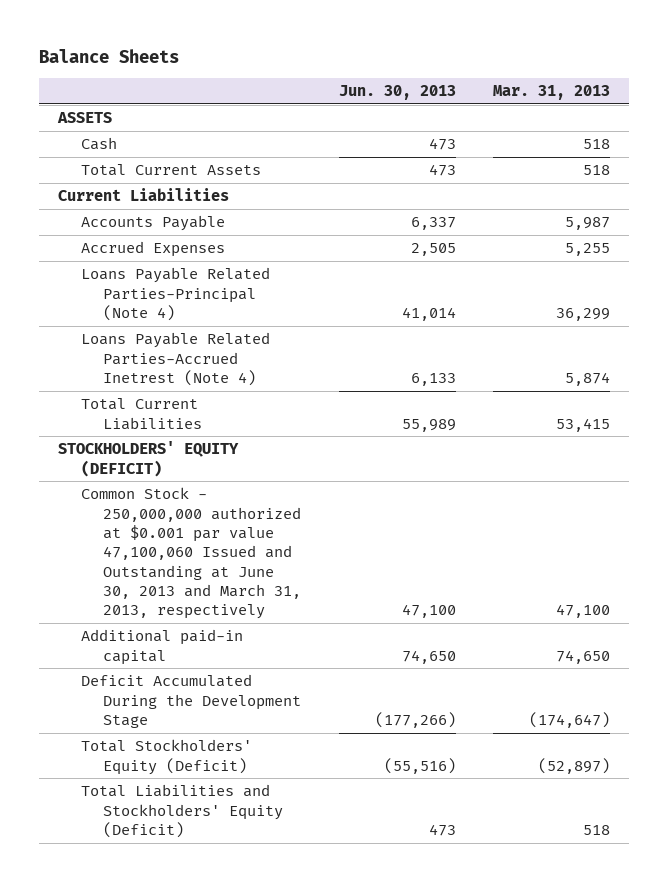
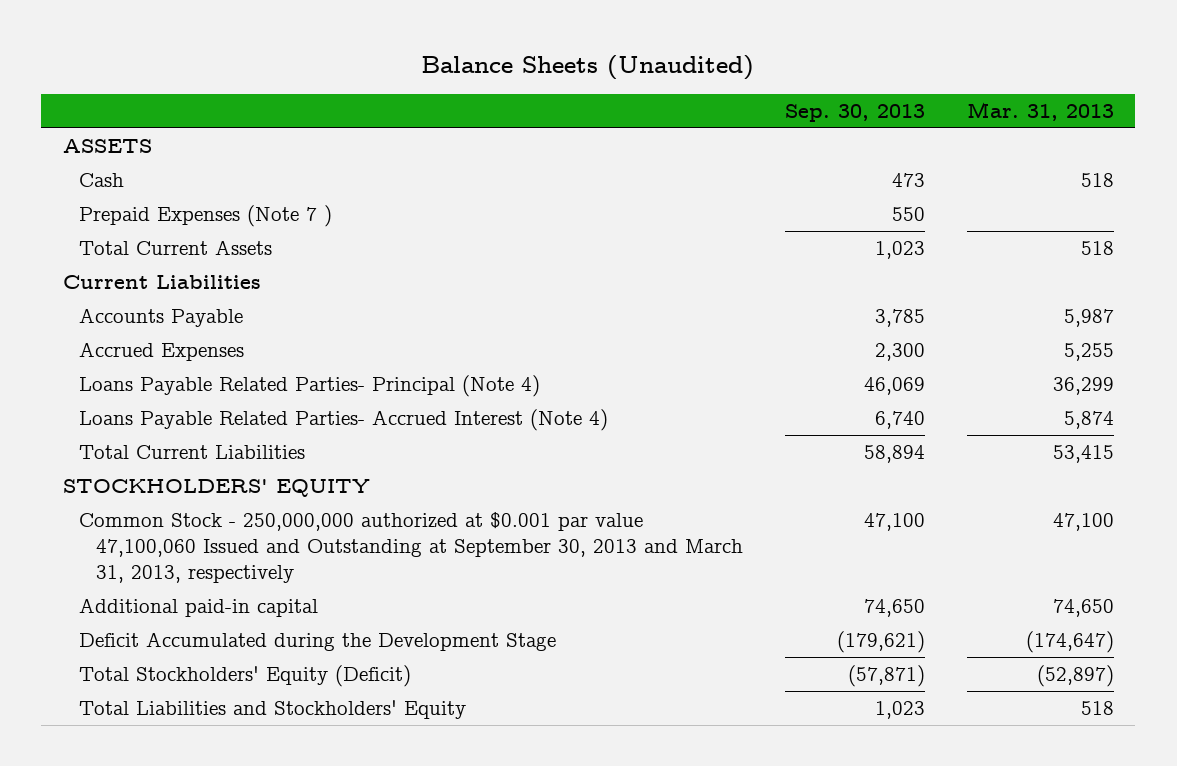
- Balance Sheets
+ Balance Sheets (Unaudited)
- | Jun. 30, 2013 | Mar. 31, 2013
+ | Sep. 30, 2013 | Mar. 31, 2013
+ Prepaid Expenses (Note 7 ) | 550 |
- Loans Payable Related Parties-Principal (Note 4) | 41,014 | 36,299
- Loans Payable Related Parties-Accrued Inetrest (Note 4) | 6,133 | 5,874
+ Loans Payable Related Parties- Principal (Note 4) | 46,069 | 36,299
+ Loans Payable Related Parties- Accrued Interest (Note 4) | 6,740 | 5,874
- STOCKHOLDERS' EQUITY (DEFICIT)
- Common Stock - 250,000,000 authorized at $0.001 par value 47,100,060 Issued and Outstanding at June 30, 2013 and March 31, 2013, respectively | 47,100 | 47,100
+ STOCKHOLDERS' EQUITY
+ Common Stock - 250,000,000 authorized at $0.001 par value 47,100,060 Issued and Outstanding at September 30, 2013 and March 31, 2013, respectively | 47,100 | 47,100
- Deficit Accumulated During the Development Stage | (177,266) | (174,647)
+ Deficit Accumulated during the Development Stage | (179,621) | (174,647)
- Total Liabilities and Stockholders' Equity (Deficit) | 473 | 518
+ Total Liabilities and Stockholders' Equity | 1,023 | 518

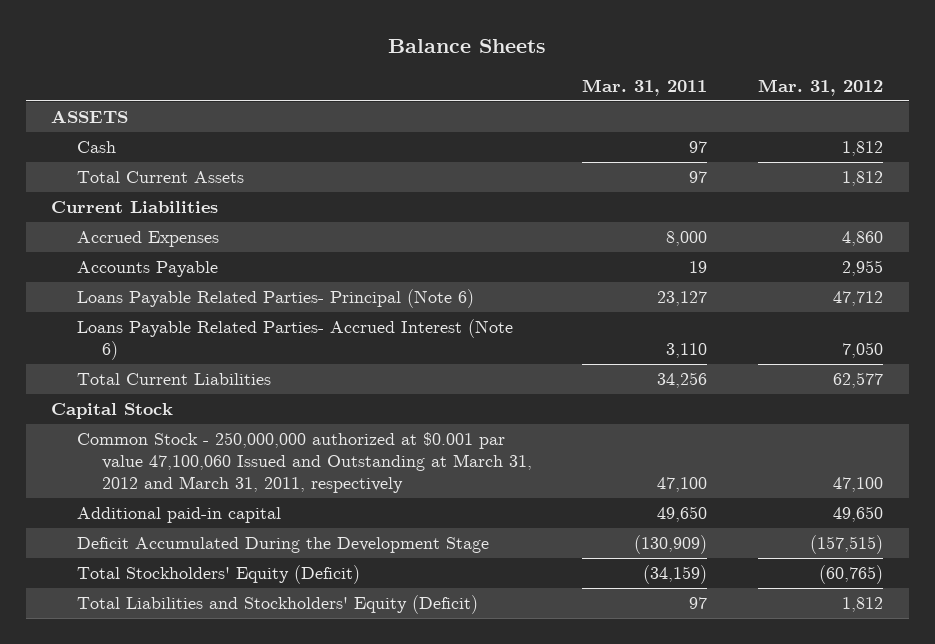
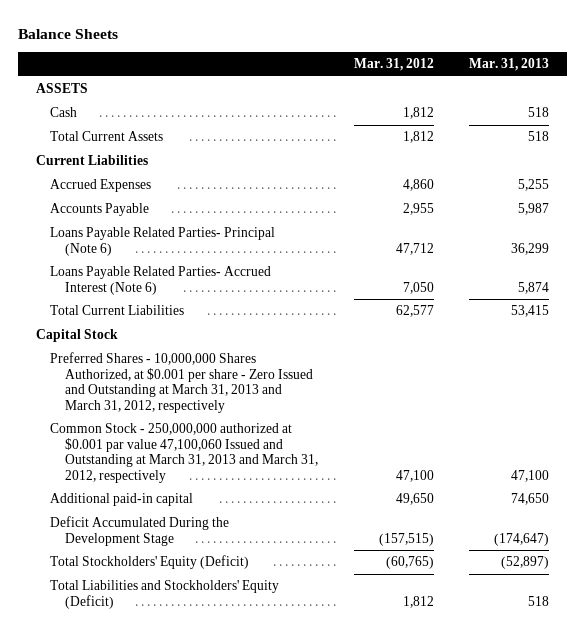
- | Mar. 31, 2011 | Mar. 31, 2012
+ | Mar. 31, 2012 | Mar. 31, 2013
- Common Stock - 250,000,000 authorized at $0.001 par value 47,100,060 Issued and Outstanding at March 31, 2012 and March 31, 2011, respectively | 47,100 | 47,100
+ Preferred Shares - 10,000,000 Shares Authorized, at $0.001 per share - Zero Issued and Outstanding at March 31, 2013 and March 31, 2012, respectively
+ Common Stock - 250,000,000 authorized at $0.001 par value 47,100,060 Issued and Outstanding at March 31, 2013 and March 31, 2012, respectively | 47,100 | 47,100

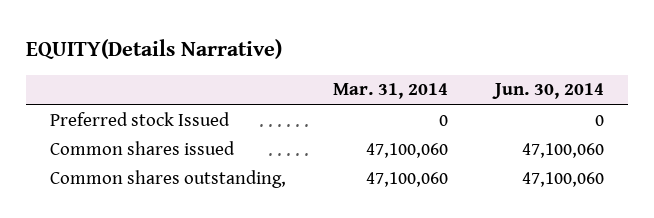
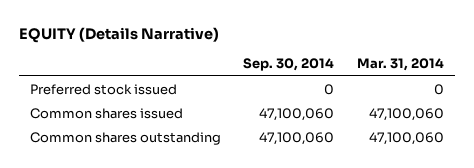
- EQUITY(Details Narrative)
+ EQUITY (Details Narrative)
- | Mar. 31, 2014 | Jun. 30, 2014
+ | Sep. 30, 2014 | Mar. 31, 2014
- Preferred stock Issued | 0 | 0
+ Preferred stock issued | 0 | 0
- Common shares outstanding, | 47,100,060 | 47,100,060
+ Common shares outstanding | 47,100,060 | 47,100,060

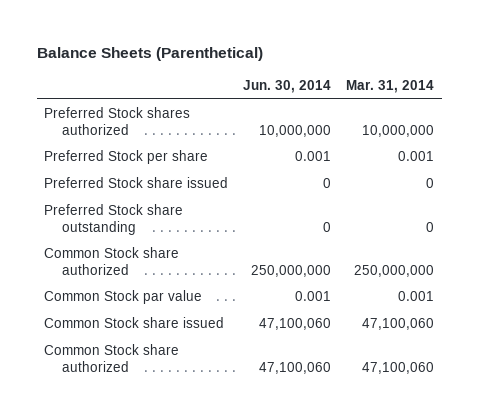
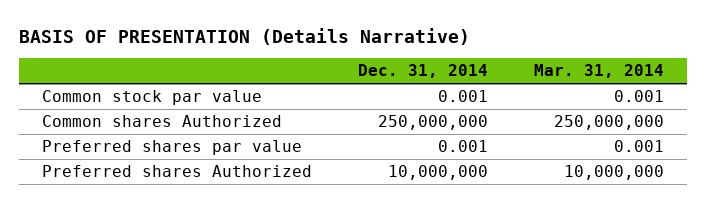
- Balance Sheets (Parenthetical)
+ BASIS OF PRESENTATION (Details Narrative)
- | Jun. 30, 2014 | Mar. 31, 2014
+ | Dec. 31, 2014 | Mar. 31, 2014
- Preferred Stock shares authorized | 10,000,000 | 10,000,000
- Preferred Stock per share | 0.001 | 0.001
- Preferred Stock share issued | 0 | 0
- Preferred Stock share outstanding | 0 | 0
- Common Stock share authorized | 250,000,000 | 250,000,000
- Common Stock par value | 0.001 | 0.001
- Common Stock share issued | 47,100,060 | 47,100,060
- Common Stock share authorized | 47,100,060 | 47,100,060
+ Common stock par value | 0.001 | 0.001
+ Common shares Authorized | 250,000,000 | 250,000,000
+ Preferred shares par value | 0.001 | 0.001
+ Preferred shares Authorized | 10,000,000 | 10,000,000

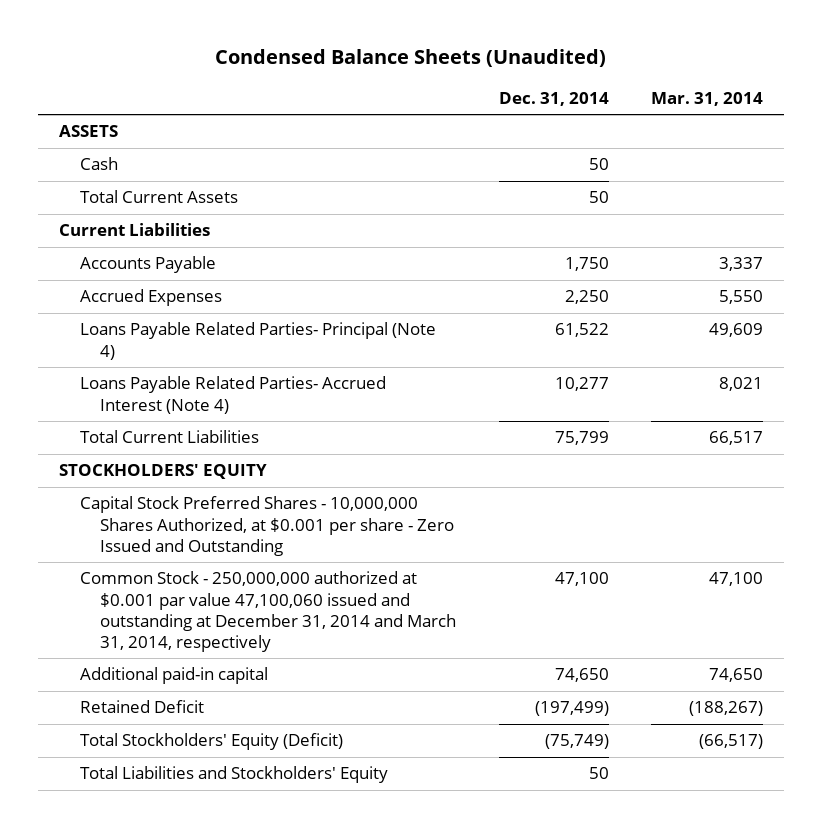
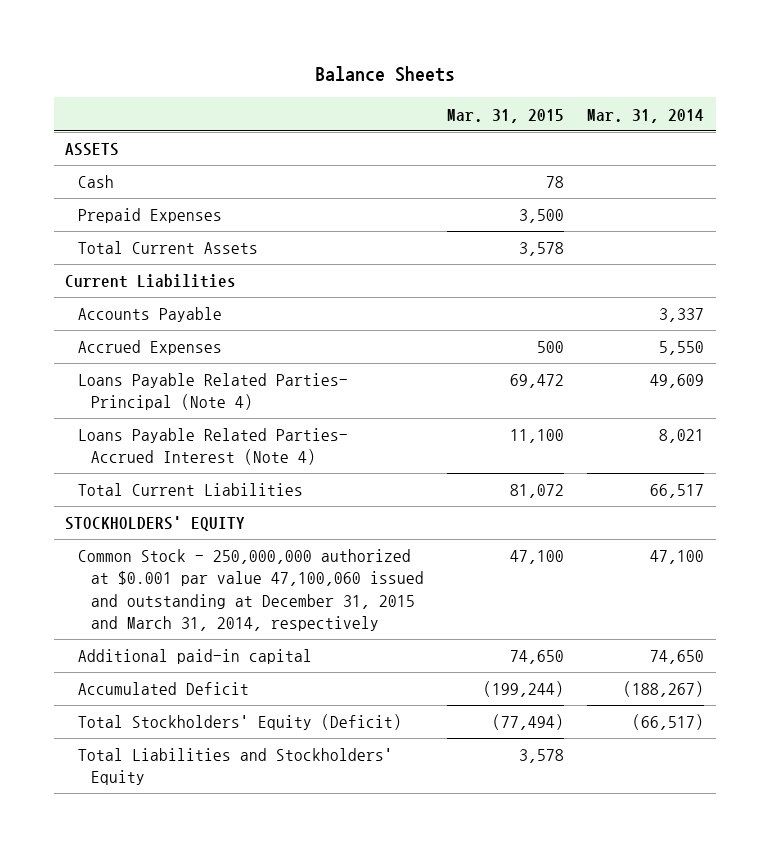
- Condensed Balance Sheets (Unaudited)
+ Balance Sheets
- | Dec. 31, 2014 | Mar. 31, 2014
+ | Mar. 31, 2015 | Mar. 31, 2014
+ Prepaid Expenses | 3,500 |
- Capital Stock Preferred Shares - 10,000,000 Shares Authorized, at $0.001 per share - Zero Issued and Outstanding
- Common Stock - 250,000,000 authorized at $0.001 par value 47,100,060 issued and outstanding at December 31, 2014 and March 31, 2014, respectively | 47,100 | 47,100
+ Common Stock - 250,000,000 authorized at $0.001 par value 47,100,060 issued and outstanding at December 31, 2015 and March 31, 2014, respectively | 47,100 | 47,100
- Retained Deficit | (197,499) | (188,267)
+ Accumulated Deficit | (199,244) | (188,267)

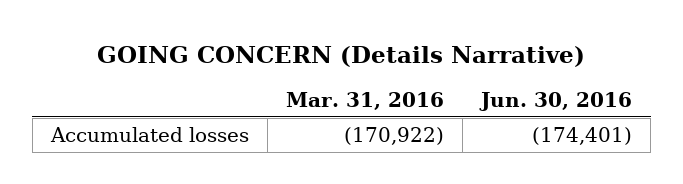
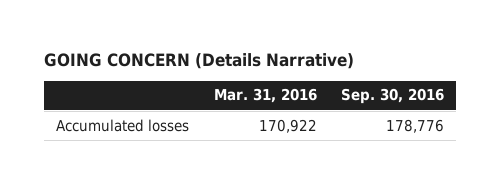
- | Mar. 31, 2016 | Jun. 30, 2016
+ | Mar. 31, 2016 | Sep. 30, 2016
- Accumulated losses | (170,922) | (174,401)
+ Accumulated losses | 170,922 | 178,776

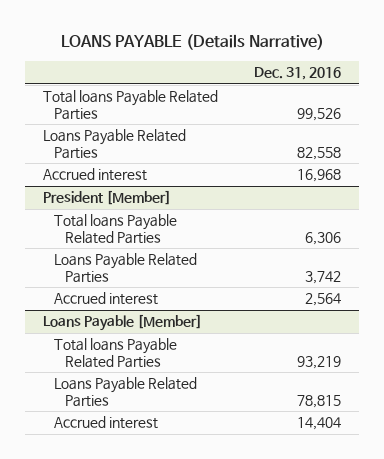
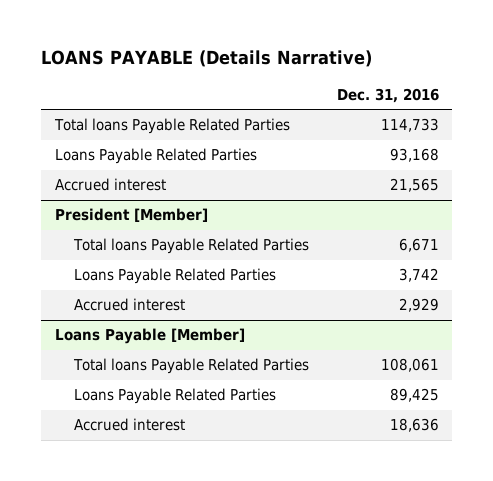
- Total loans Payable Related Parties | 99,526
- Loans Payable Related Parties | 82,558
- Accrued interest | 16,968
+ Total loans Payable Related Parties | 114,733
+ Loans Payable Related Parties | 93,168
+ Accrued interest | 21,565
@ President [Member]
- Total loans Payable Related Parties | 6,306
+ Total loans Payable Related Parties | 6,671
- Accrued interest | 2,564
+ Accrued interest | 2,929
@ Loans Payable [Member]
- Total loans Payable Related Parties | 93,219
- Loans Payable Related Parties | 78,815
- Accrued interest | 14,404
+ Total loans Payable Related Parties | 108,061
+ Loans Payable Related Parties | 89,425
+ Accrued interest | 18,636

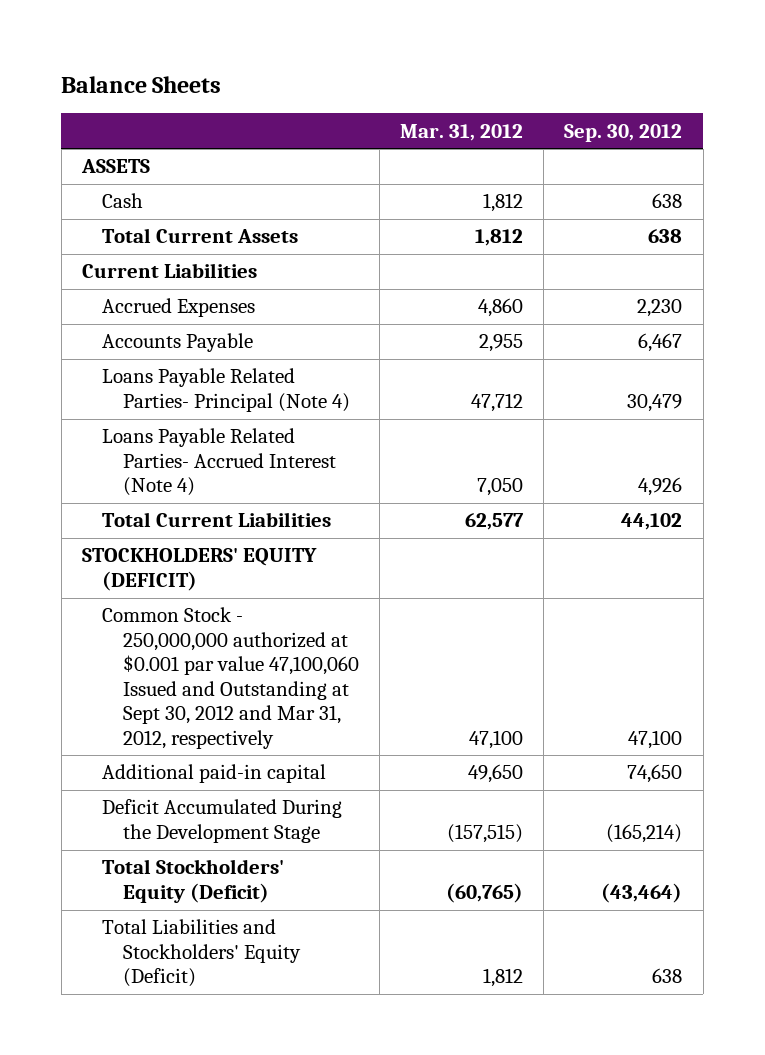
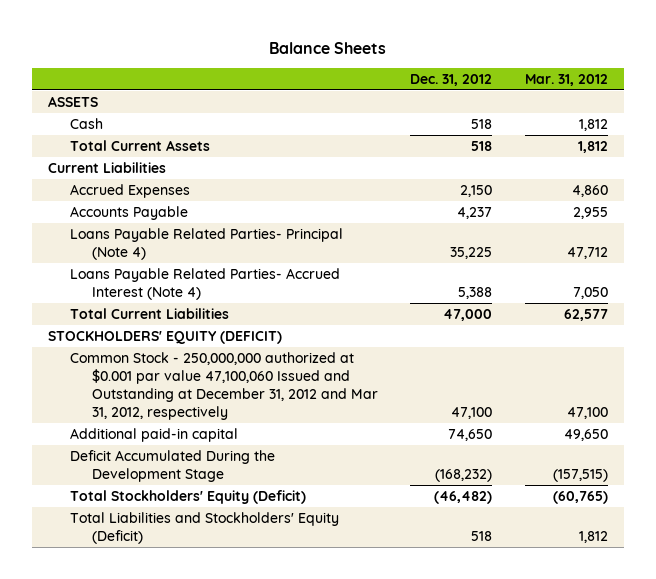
- | Mar. 31, 2012 | Sep. 30, 2012
+ | Dec. 31, 2012 | Mar. 31, 2012
- Common Stock - 250,000,000 authorized at $0.001 par value 47,100,060 Issued and Outstanding at Sept 30, 2012 and Mar 31, 2012, respectively | 47,100 | 47,100
+ Common Stock - 250,000,000 authorized at $0.001 par value 47,100,060 Issued and Outstanding at December 31, 2012 and Mar 31, 2012, respectively | 47,100 | 47,100

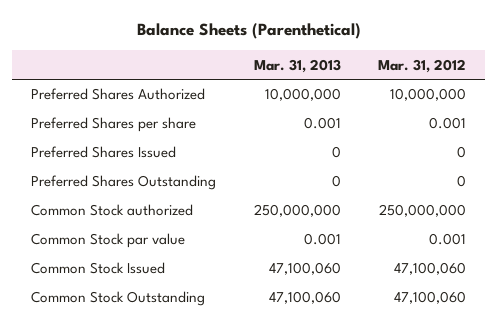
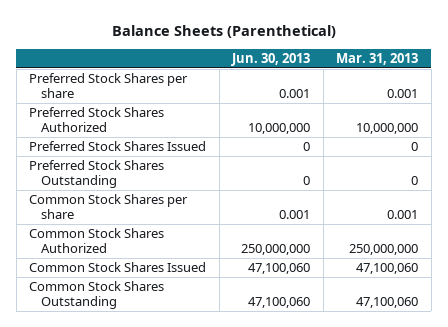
- | Mar. 31, 2013 | Mar. 31, 2012
+ | Jun. 30, 2013 | Mar. 31, 2013
- Preferred Shares Authorized | 10,000,000 | 10,000,000
- Preferred Shares per share | 0.001 | 0.001
- Preferred Shares Issued | 0 | 0
- Preferred Shares Outstanding | 0 | 0
- Common Stock authorized | 250,000,000 | 250,000,000
- Common Stock par value | 0.001 | 0.001
- Common Stock Issued | 47,100,060 | 47,100,060
- Common Stock Outstanding | 47,100,060 | 47,100,060
+ Preferred Stock Shares per share | 0.001 | 0.001
+ Preferred Stock Shares Authorized | 10,000,000 | 10,000,000
+ Preferred Stock Shares Issued | 0 | 0
+ Preferred Stock Shares Outstanding | 0 | 0
+ Common Stock Shares per share | 0.001 | 0.001
+ Common Stock Shares Authorized | 250,000,000 | 250,000,000
+ Common Stock Shares Issued | 47,100,060 | 47,100,060
+ Common Stock Shares Outstanding | 47,100,060 | 47,100,060

